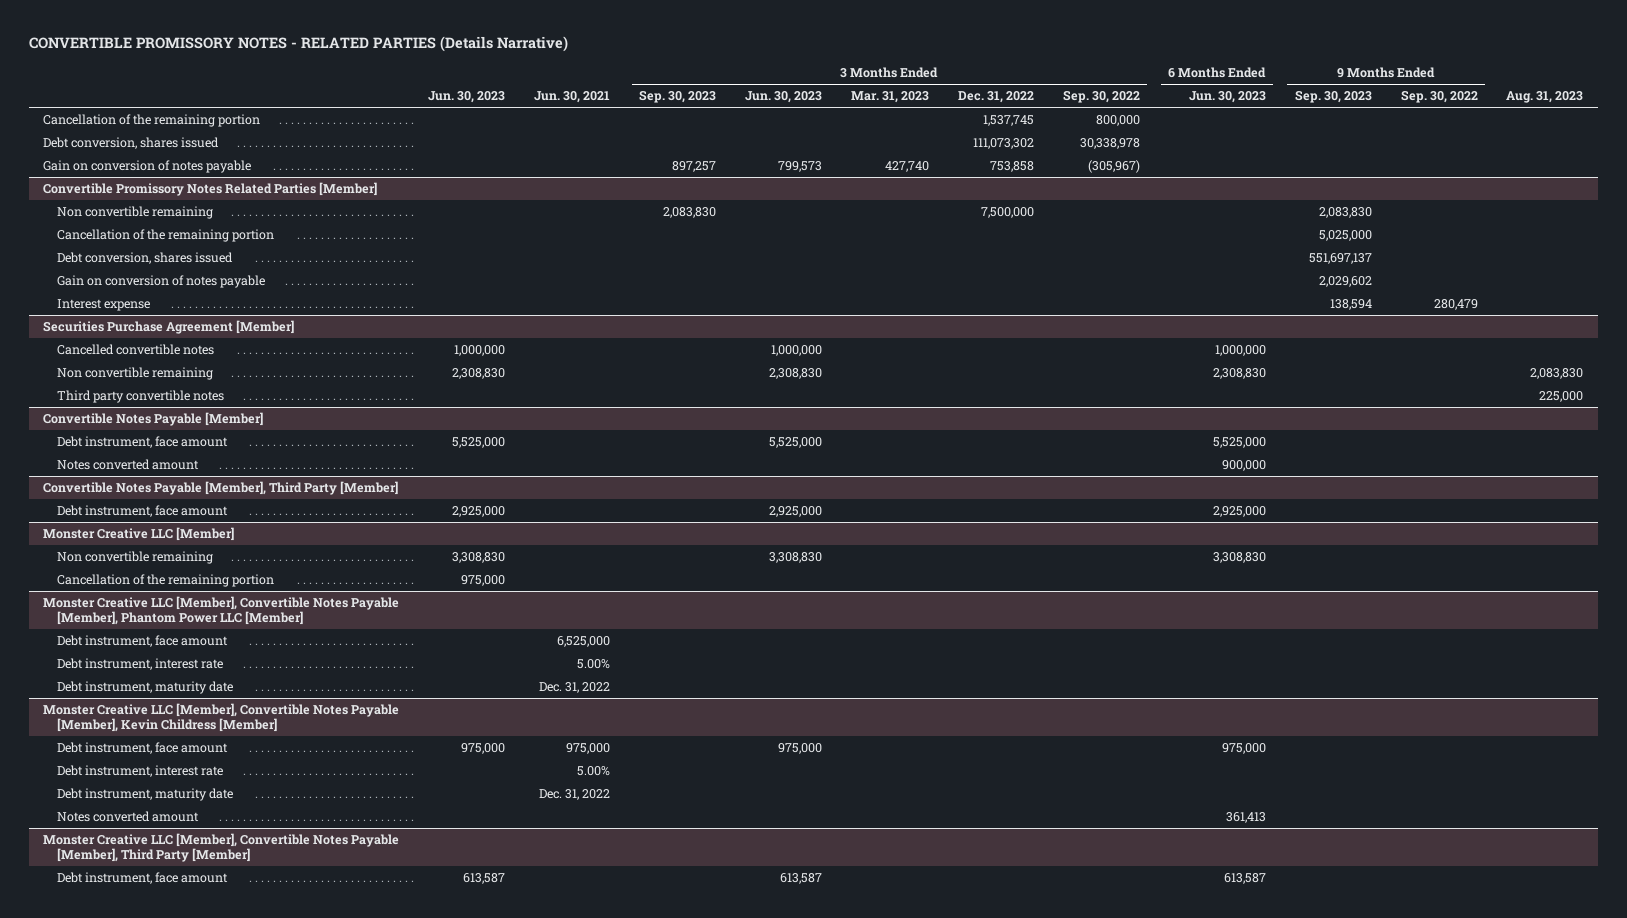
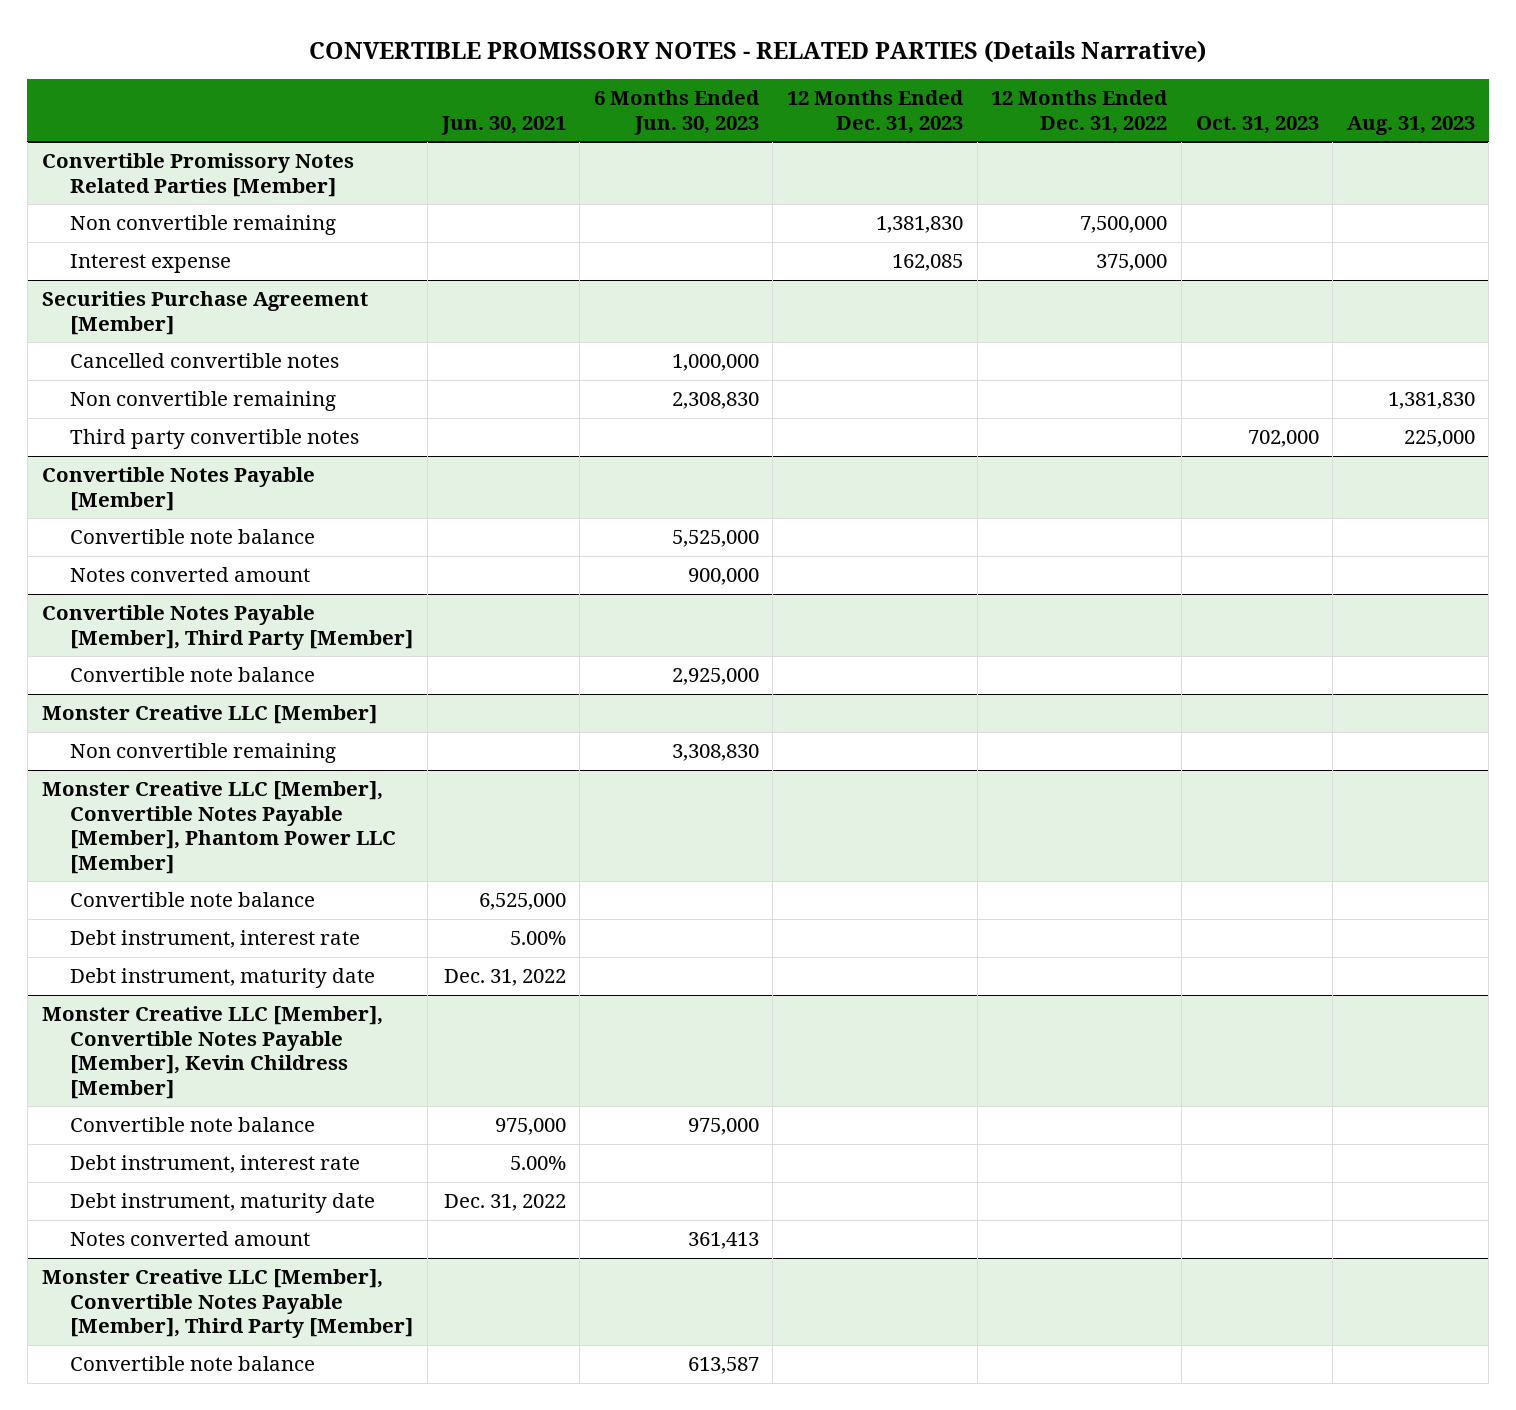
- | Jun. 30, 2023 | Jun. 30, 2021 | 3 Months Ended Sep. 30, 2023 | 3 Months Ended Jun. 30, 2023 | 3 Months Ended Mar. 31, 2023 | 3 Months Ended Dec. 31, 2022 | 3 Months Ended Sep. 30, 2022 | 6 Months Ended Jun. 30, 2023 | 9 Months Ended Sep. 30, 2023 | 9 Months Ended Sep. 30, 2022 | Aug. 31, 2023
+ | Jun. 30, 2021 | 6 Months Ended Jun. 30, 2023 | 12 Months Ended Dec. 31, 2023 | 12 Months Ended Dec. 31, 2022 | Oct. 31, 2023 | Aug. 31, 2023
- Cancellation of the remaining portion | | | | | | 1,537,745 | 800,000 | | | |
- Debt conversion, shares issued | | | | | | 111,073,302 | 30,338,978 | | | |
- Gain on conversion of notes payable | | | 897,257 | 799,573 | 427,740 | 753,858 | (305,967) | | | |
@ Convertible Promissory Notes Related Parties [Member]
- Cancellation of the remaining portion | | | | | | | | | 5,025,000 | |
- Debt conversion, shares issued | | | | | | | | | 551,697,137 | |
- Gain on conversion of notes payable | | | | | | | | | 2,029,602 | |
@ Securities Purchase Agreement [Member]
- Non convertible remaining | 2,308,830 | | | 2,308,830 | | | | 2,308,830 | | | 2,083,830
+ Non convertible remaining | | 2,308,830 | | | | 1,381,830
@ Convertible Notes Payable [Member]
- Debt instrument, face amount | 5,525,000 | | | 5,525,000 | | | | 5,525,000 | | |
+ Convertible note balance | | 5,525,000 | | | |
@ Convertible Notes Payable [Member], Third Party [Member]
- Debt instrument, face amount | 2,925,000 | | | 2,925,000 | | | | 2,925,000 | | |
+ Convertible note balance | | 2,925,000 | | | |
@ Monster Creative LLC [Member]
- Cancellation of the remaining portion | 975,000 | | | | | | | | | |
@ Monster Creative LLC [Member], Convertible Notes Payable [Member], Phantom Power LLC [Member]
- Debt instrument, face amount | | 6,525,000 | | | | | | | | |
+ Convertible note balance | 6,525,000 | | | | |
@ Monster Creative LLC [Member], Convertible Notes Payable [Member], Kevin Childress [Member]
- Debt instrument, face amount | 975,000 | 975,000 | | 975,000 | | | | 975,000 | | |
+ Convertible note balance | 975,000 | 975,000 | | | |
@ Monster Creative LLC [Member], Convertible Notes Payable [Member], Third Party [Member]
- Debt instrument, face amount | 613,587 | | | 613,587 | | | | 613,587 | | |
+ Convertible note balance | | 613,587 | | | |

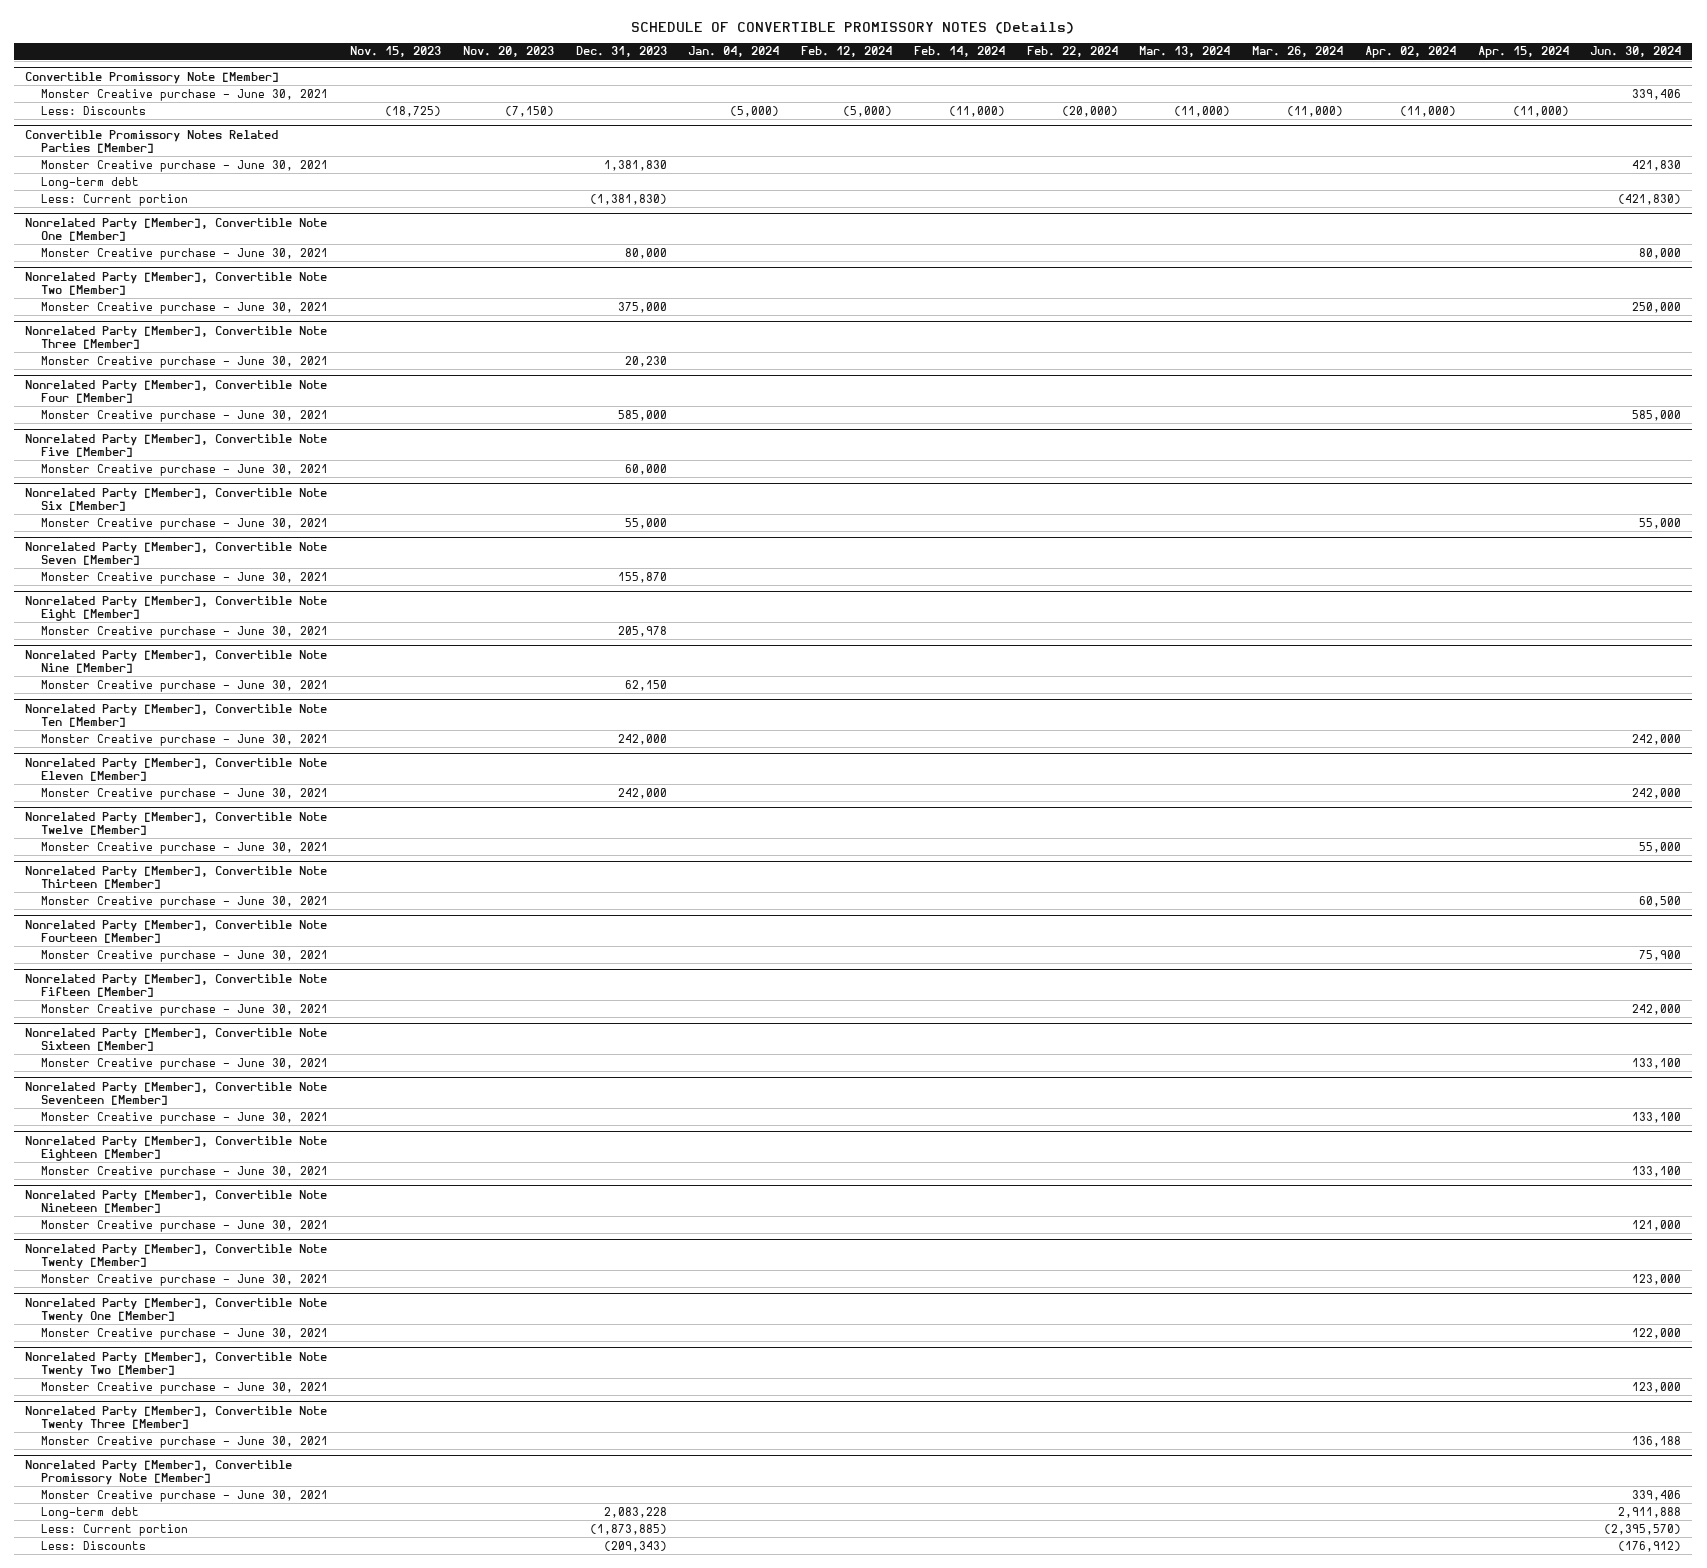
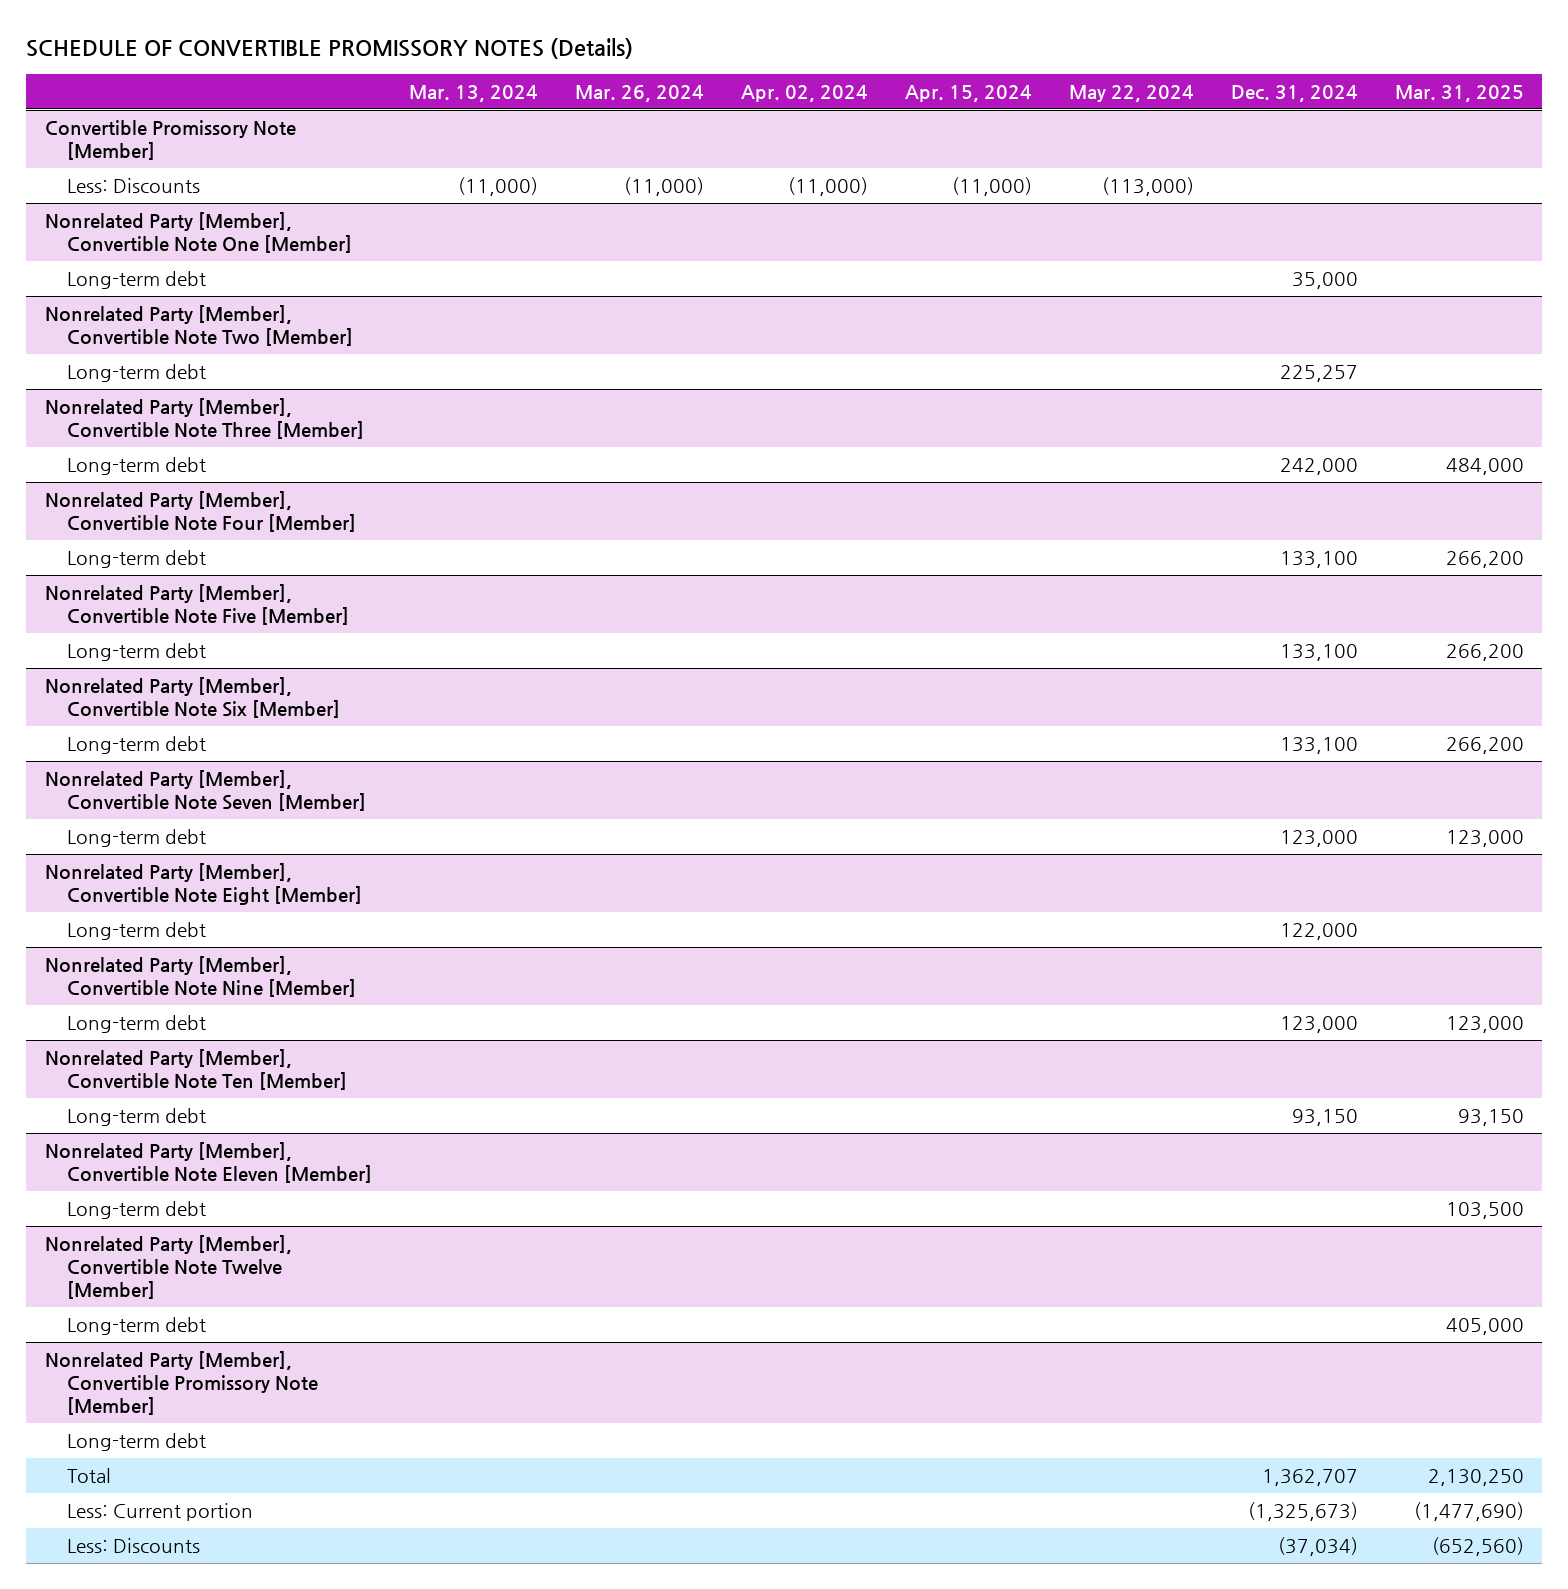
- | Nov. 15, 2023 | Nov. 20, 2023 | Dec. 31, 2023 | Jan. 04, 2024 | Feb. 12, 2024 | Feb. 14, 2024 | Feb. 22, 2024 | Mar. 13, 2024 | Mar. 26, 2024 | Apr. 02, 2024 | Apr. 15, 2024 | Jun. 30, 2024
+ | Mar. 13, 2024 | Mar. 26, 2024 | Apr. 02, 2024 | Apr. 15, 2024 | May 22, 2024 | Dec. 31, 2024 | Mar. 31, 2025
@ Convertible Promissory Note [Member]
- Monster Creative purchase - June 30, 2021 | | | | | | | | | | | | 339,406
- Convertible Promissory Notes Related Parties [Member]
- Monster Creative purchase - June 30, 2021 | | | 1,381,830 | | | | | | | | | 421,830
- Long-term debt
- Less: Current portion | | | (1,381,830) | | | | | | | | | (421,830)
@ Nonrelated Party [Member], Convertible Note One [Member]
- Monster Creative purchase - June 30, 2021 | | | 80,000 | | | | | | | | | 80,000
+ Long-term debt | | | | | | 35,000 |
@ Nonrelated Party [Member], Convertible Note Two [Member]
- Monster Creative purchase - June 30, 2021 | | | 375,000 | | | | | | | | | 250,000
+ Long-term debt | | | | | | 225,257 |
@ Nonrelated Party [Member], Convertible Note Three [Member]
- Monster Creative purchase - June 30, 2021 | | | 20,230 | | | | | | | | |
+ Long-term debt | | | | | | 242,000 | 484,000
@ Nonrelated Party [Member], Convertible Note Four [Member]
- Monster Creative purchase - June 30, 2021 | | | 585,000 | | | | | | | | | 585,000
+ Long-term debt | | | | | | 133,100 | 266,200
@ Nonrelated Party [Member], Convertible Note Five [Member]
- Monster Creative purchase - June 30, 2021 | | | 60,000 | | | | | | | | |
+ Long-term debt | | | | | | 133,100 | 266,200
@ Nonrelated Party [Member], Convertible Note Six [Member]
- Monster Creative purchase - June 30, 2021 | | | 55,000 | | | | | | | | | 55,000
+ Long-term debt | | | | | | 133,100 | 266,200
@ Nonrelated Party [Member], Convertible Note Seven [Member]
- Monster Creative purchase - June 30, 2021 | | | 155,870 | | | | | | | | |
+ Long-term debt | | | | | | 123,000 | 123,000
@ Nonrelated Party [Member], Convertible Note Eight [Member]
- Monster Creative purchase - June 30, 2021 | | | 205,978 | | | | | | | | |
+ Long-term debt | | | | | | 122,000 |
@ Nonrelated Party [Member], Convertible Note Nine [Member]
- Monster Creative purchase - June 30, 2021 | | | 62,150 | | | | | | | | |
+ Long-term debt | | | | | | 123,000 | 123,000
@ Nonrelated Party [Member], Convertible Note Ten [Member]
- Monster Creative purchase - June 30, 2021 | | | 242,000 | | | | | | | | | 242,000
+ Long-term debt | | | | | | 93,150 | 93,150
@ Nonrelated Party [Member], Convertible Note Eleven [Member]
- Monster Creative purchase - June 30, 2021 | | | 242,000 | | | | | | | | | 242,000
+ Long-term debt | | | | | | | 103,500
@ Nonrelated Party [Member], Convertible Note Twelve [Member]
- Monster Creative purchase - June 30, 2021 | | | | | | | | | | | | 55,000
- Nonrelated Party [Member], Convertible Note Thirteen [Member]
- Monster Creative purchase - June 30, 2021 | | | | | | | | | | | | 60,500
- Nonrelated Party [Member], Convertible Note Fourteen [Member]
- Monster Creative purchase - June 30, 2021 | | | | | | | | | | | | 75,900
- Nonrelated Party [Member], Convertible Note Fifteen [Member]
- Monster Creative purchase - June 30, 2021 | | | | | | | | | | | | 242,000
- Nonrelated Party [Member], Convertible Note Sixteen [Member]
- Monster Creative purchase - June 30, 2021 | | | | | | | | | | | | 133,100
- Nonrelated Party [Member], Convertible Note Seventeen [Member]
- Monster Creative purchase - June 30, 2021 | | | | | | | | | | | | 133,100
- Nonrelated Party [Member], Convertible Note Eighteen [Member]
- Monster Creative purchase - June 30, 2021 | | | | | | | | | | | | 133,100
- Nonrelated Party [Member], Convertible Note Nineteen [Member]
- Monster Creative purchase - June 30, 2021 | | | | | | | | | | | | 121,000
- Nonrelated Party [Member], Convertible Note Twenty [Member]
- Monster Creative purchase - June 30, 2021 | | | | | | | | | | | | 123,000
- Nonrelated Party [Member], Convertible Note Twenty One [Member]
- Monster Creative purchase - June 30, 2021 | | | | | | | | | | | | 122,000
- Nonrelated Party [Member], Convertible Note Twenty Two [Member]
- Monster Creative purchase - June 30, 2021 | | | | | | | | | | | | 123,000
- Nonrelated Party [Member], Convertible Note Twenty Three [Member]
- Monster Creative purchase - June 30, 2021 | | | | | | | | | | | | 136,188
@ Nonrelated Party [Member], Convertible Note Twelve [Member]
+ Long-term debt | | | | | | | 405,000
@ Nonrelated Party [Member], Convertible Promissory Note [Member]
- Monster Creative purchase - June 30, 2021 | | | | | | | | | | | | 339,406
+ Total | | | | | | 1,362,707 | 2,130,250

